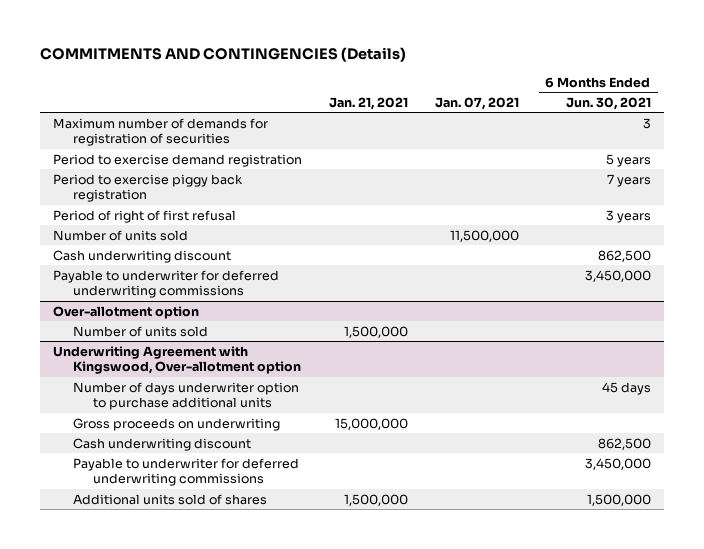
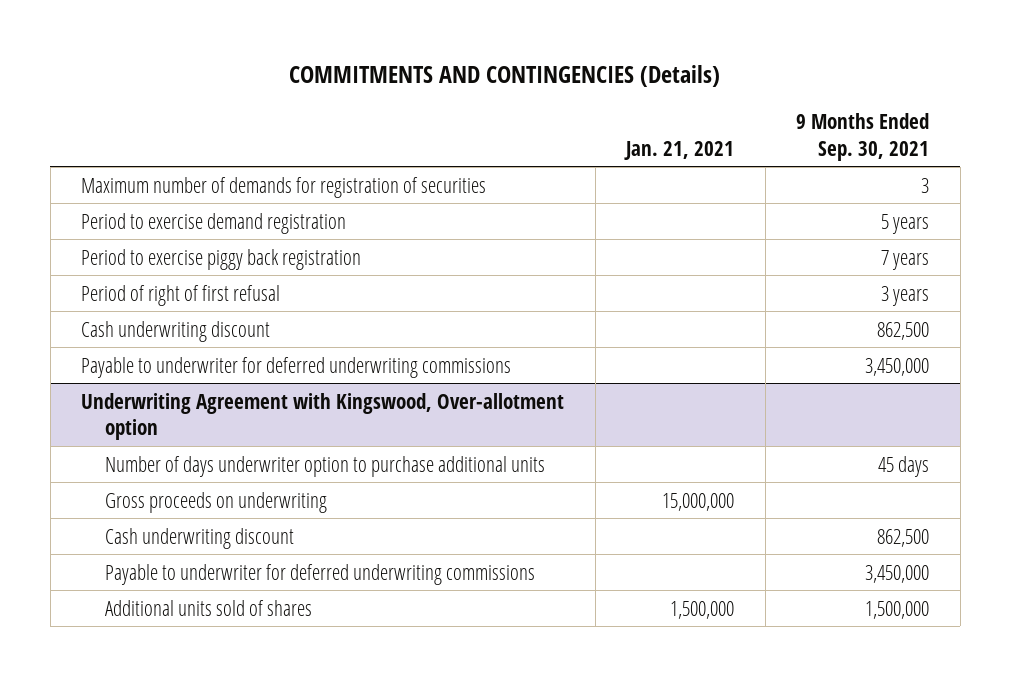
- | Jan. 21, 2021 | Jan. 07, 2021 | 6 Months Ended Jun. 30, 2021
+ | Jan. 21, 2021 | 9 Months Ended Sep. 30, 2021
- Number of units sold | | 11,500,000 |
- Over-allotment option
- Number of units sold | 1,500,000 | |

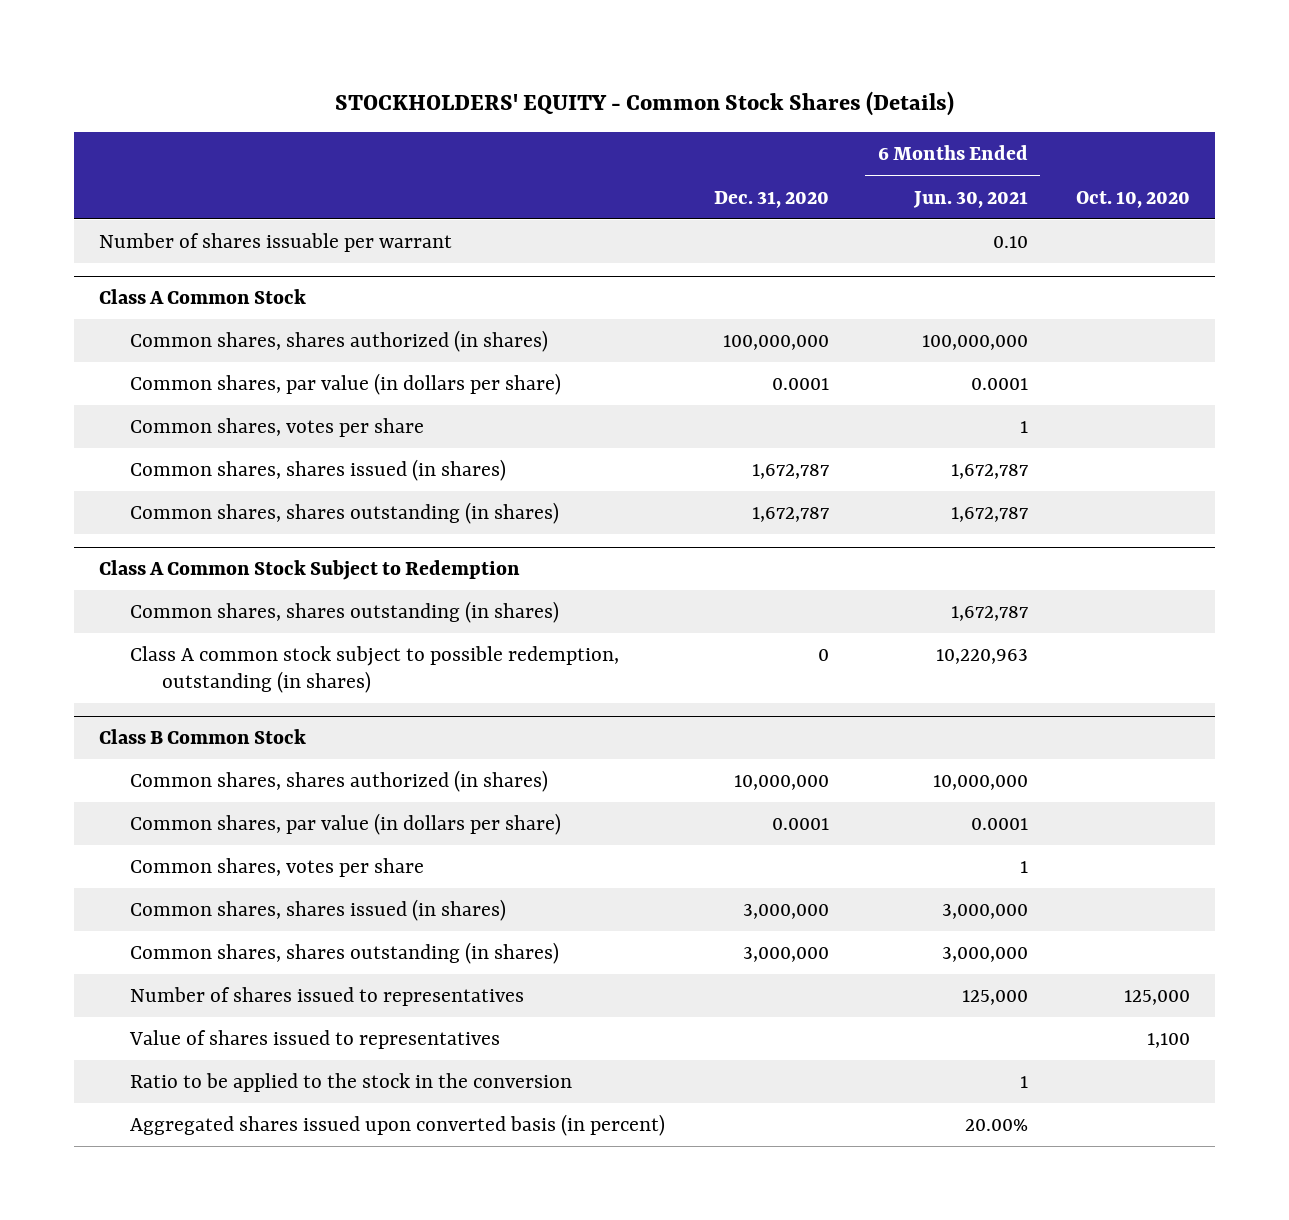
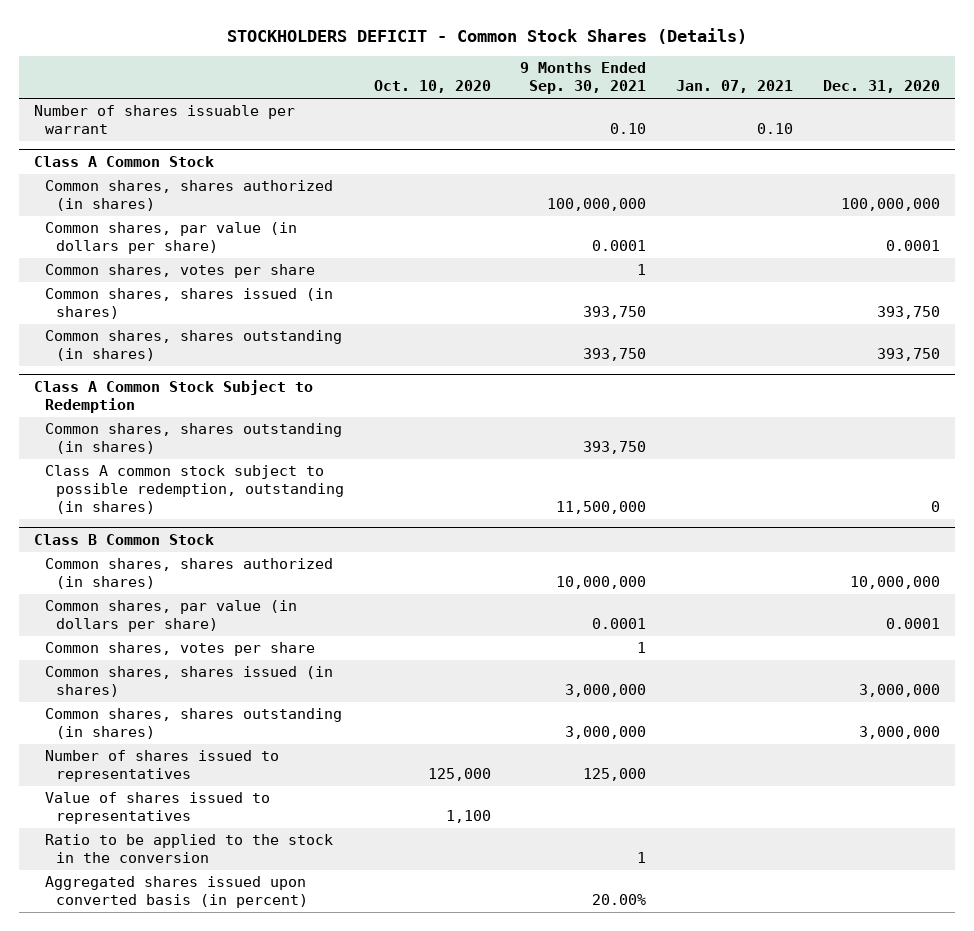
- STOCKHOLDERS' EQUITY - Common Stock Shares (Details)
+ STOCKHOLDERS DEFICIT - Common Stock Shares (Details)
- | Dec. 31, 2020 | 6 Months Ended Jun. 30, 2021 | Oct. 10, 2020
+ | Oct. 10, 2020 | 9 Months Ended Sep. 30, 2021 | Jan. 07, 2021 | Dec. 31, 2020
@ Class A Common Stock
- Common shares, shares issued (in shares) | 1,672,787 | 1,672,787 |
- Common shares, shares outstanding (in shares) | 1,672,787 | 1,672,787 |
+ Common shares, shares issued (in shares) | | 393,750 | | 393,750
+ Common shares, shares outstanding (in shares) | | 393,750 | | 393,750

